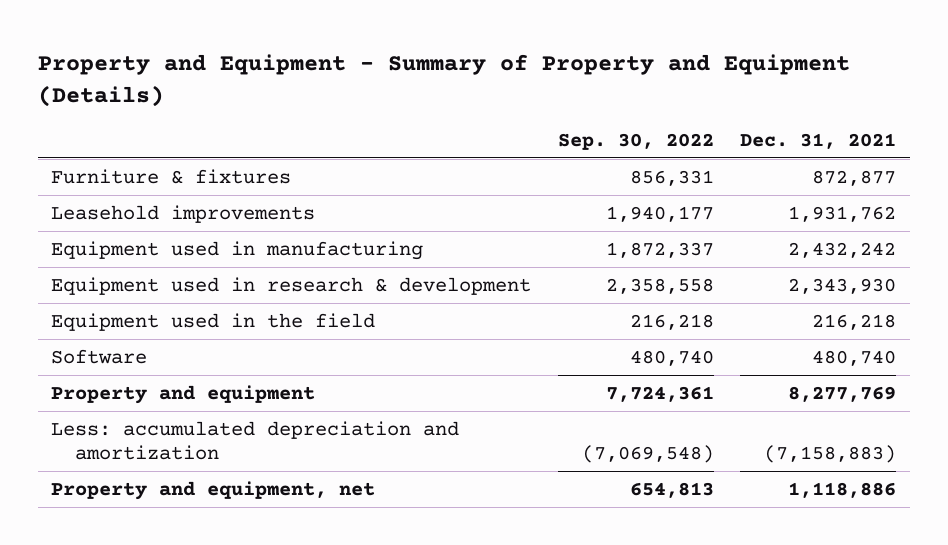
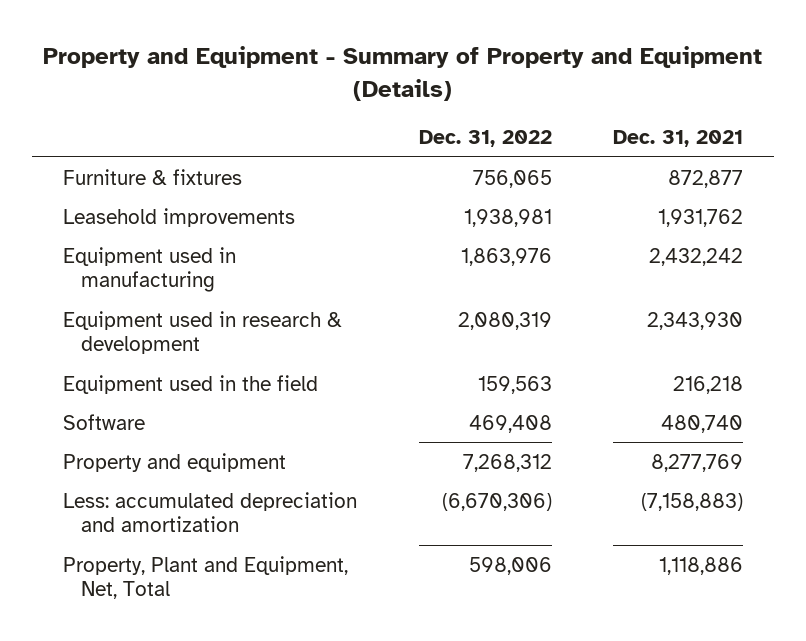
- | Sep. 30, 2022 | Dec. 31, 2021
+ | Dec. 31, 2022 | Dec. 31, 2021
- Property and equipment, net | 654,813 | 1,118,886
+ Property, Plant and Equipment, Net, Total | 598,006 | 1,118,886

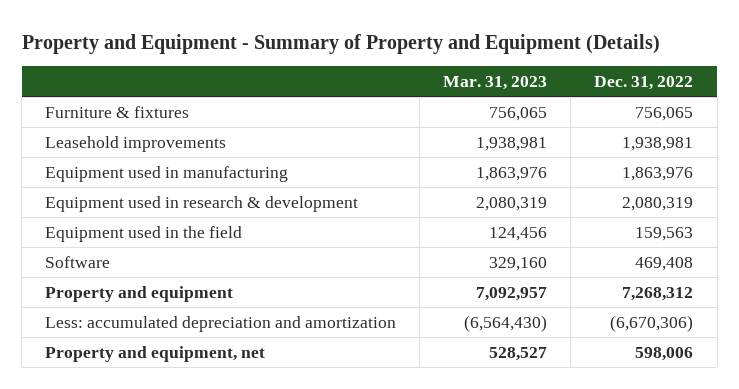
- | Dec. 31, 2022 | Dec. 31, 2021
+ | Mar. 31, 2023 | Dec. 31, 2022
- Property, Plant and Equipment, Net, Total | 598,006 | 1,118,886
+ Property and equipment, net | 528,527 | 598,006

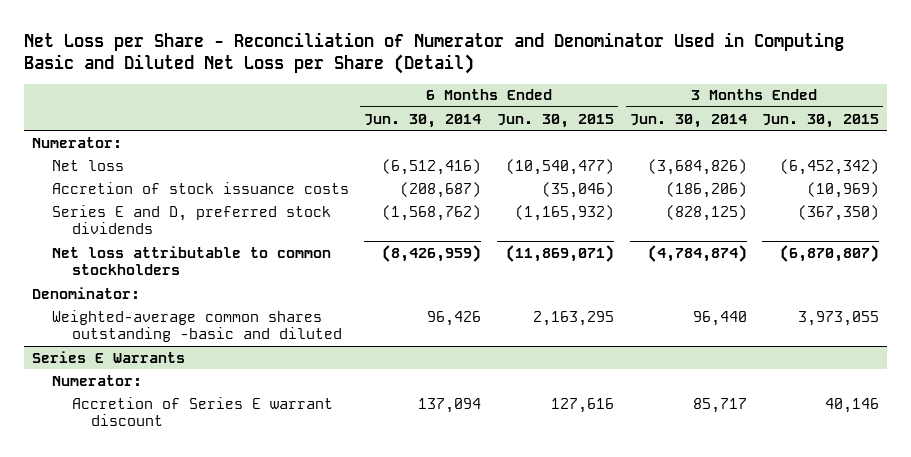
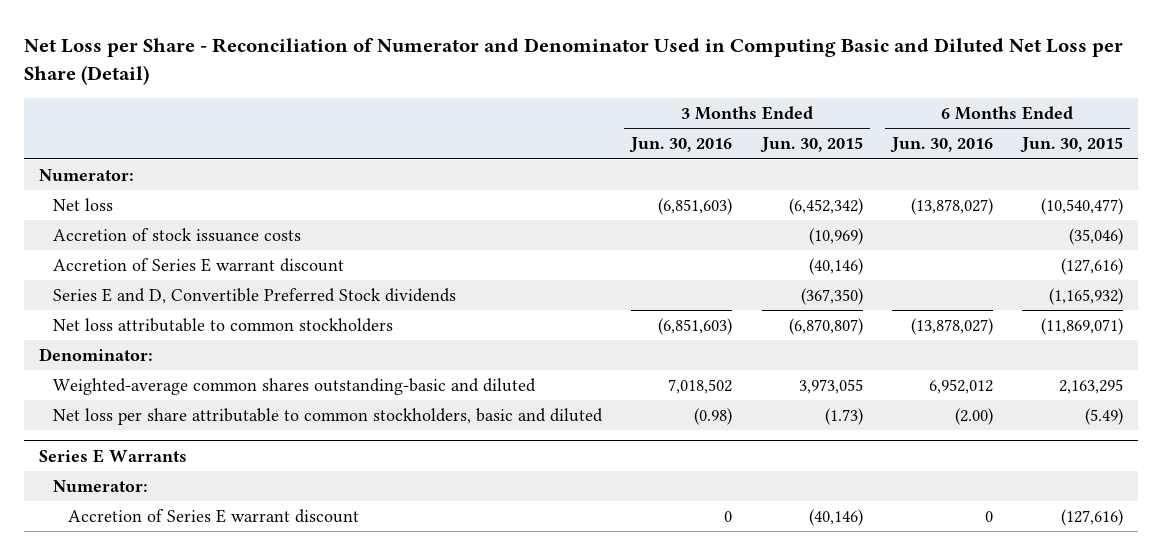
- | 6 Months Ended Jun. 30, 2014 | 6 Months Ended Jun. 30, 2015 | 3 Months Ended Jun. 30, 2014 | 3 Months Ended Jun. 30, 2015
+ | 3 Months Ended Jun. 30, 2016 | 3 Months Ended Jun. 30, 2015 | 6 Months Ended Jun. 30, 2016 | 6 Months Ended Jun. 30, 2015
- Series E and D, preferred stock dividends | (1,568,762) | (1,165,932) | (828,125) | (367,350)
+ Accretion of Series E warrant discount | | (40,146) | | (127,616)
+ Series E and D, Convertible Preferred Stock dividends | | (367,350) | | (1,165,932)
- Weighted-average common shares outstanding -basic and diluted | 96,426 | 2,163,295 | 96,440 | 3,973,055
+ Weighted-average common shares outstanding-basic and diluted | 7,018,502 | 3,973,055 | 6,952,012 | 2,163,295
+ Net loss per share attributable to common stockholders, basic and diluted | (0.98) | (1.73) | (2.00) | (5.49)
@ Series E Warrants
- Accretion of Series E warrant discount | 137,094 | 127,616 | 85,717 | 40,146
+ Accretion of Series E warrant discount | 0 | (40,146) | 0 | (127,616)

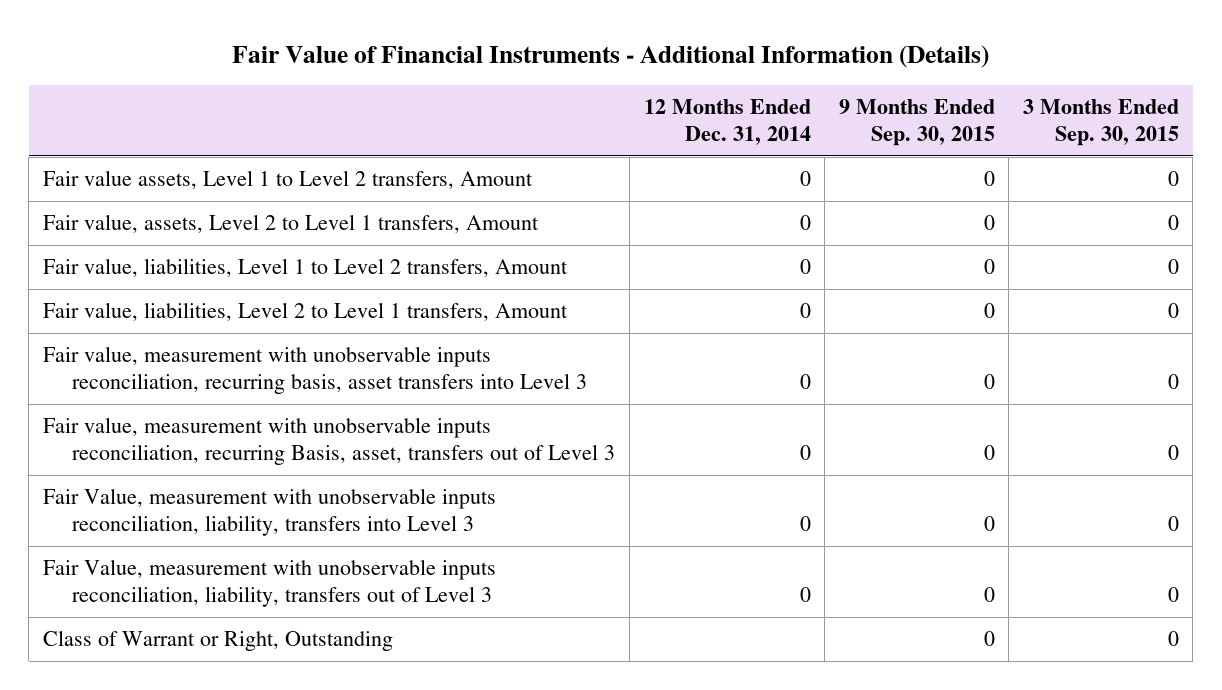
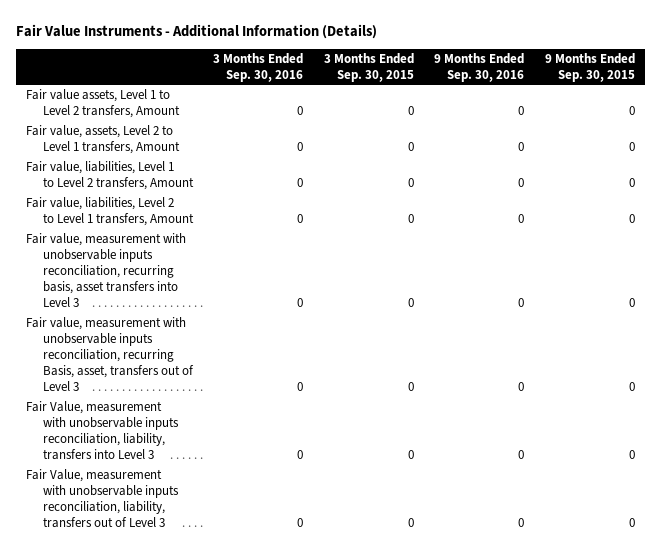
- Fair Value of Financial Instruments - Additional Information (Details)
+ Fair Value Instruments - Additional Information (Details)
- | 12 Months Ended Dec. 31, 2014 | 9 Months Ended Sep. 30, 2015 | 3 Months Ended Sep. 30, 2015
+ | 3 Months Ended Sep. 30, 2016 | 3 Months Ended Sep. 30, 2015 | 9 Months Ended Sep. 30, 2016 | 9 Months Ended Sep. 30, 2015
- Class of Warrant or Right, Outstanding | | 0 | 0

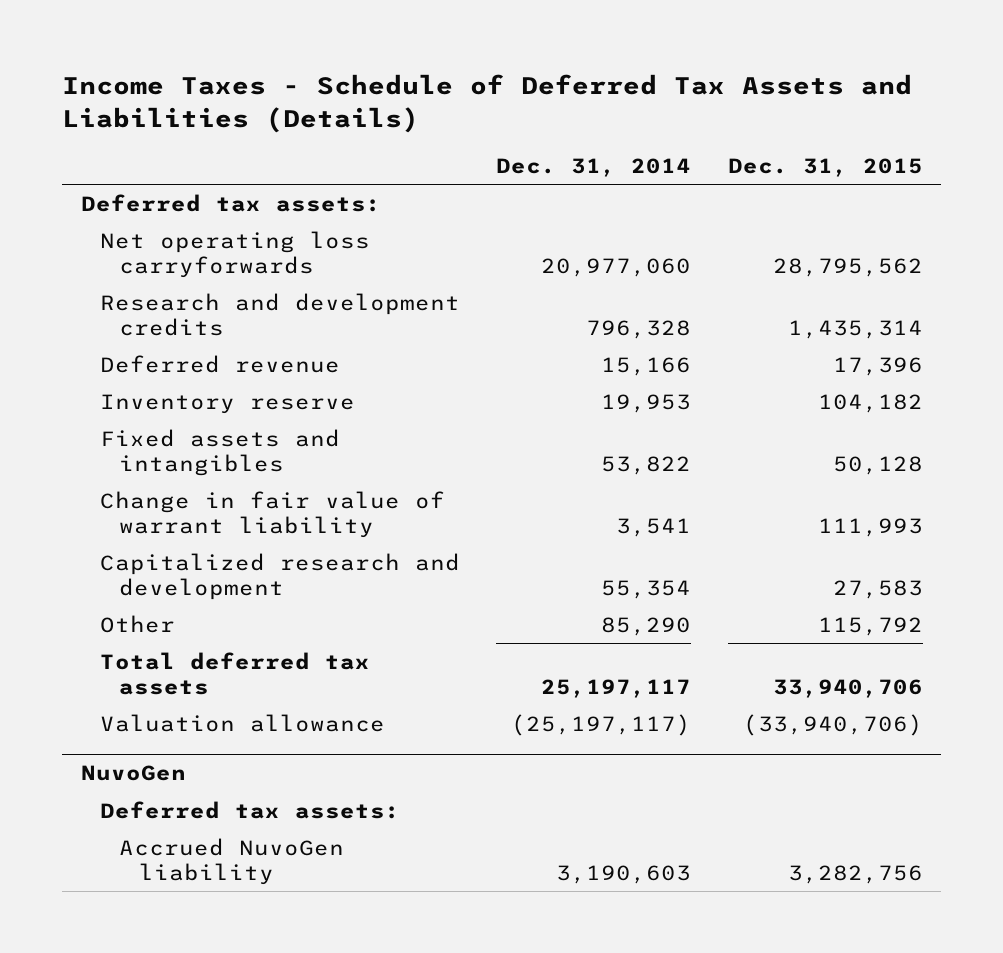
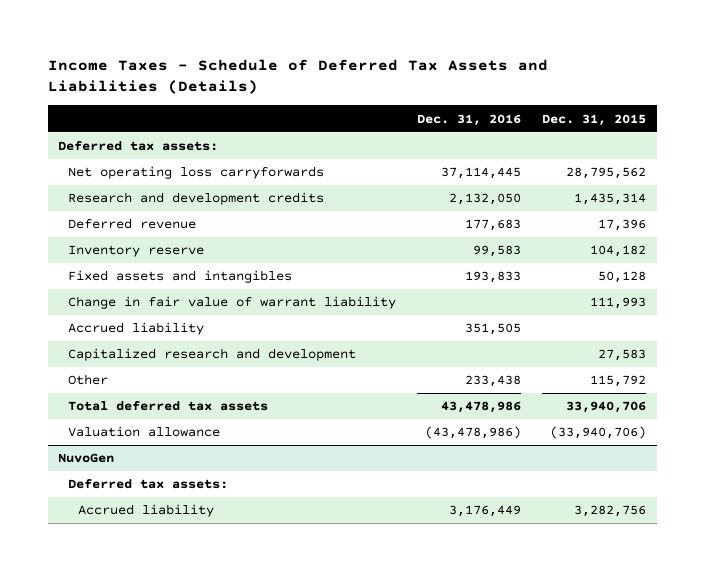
- | Dec. 31, 2014 | Dec. 31, 2015
+ | Dec. 31, 2016 | Dec. 31, 2015
+ Accrued liability | 351,505 |
@ NuvoGen
- Accrued NuvoGen liability | 3,190,603 | 3,282,756
+ Accrued liability | 3,176,449 | 3,282,756

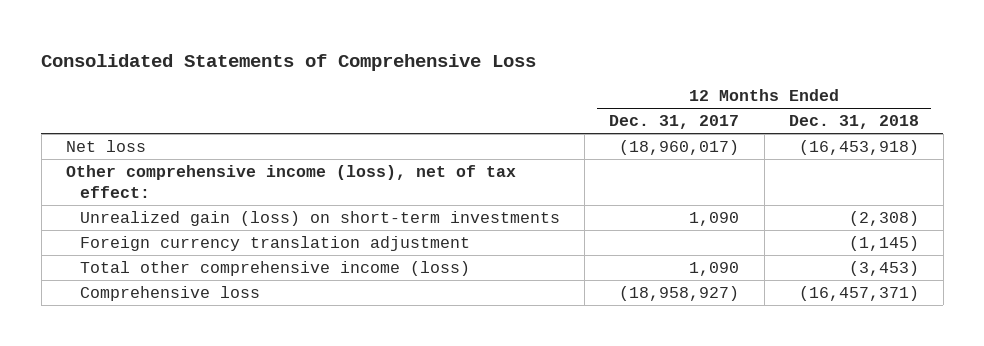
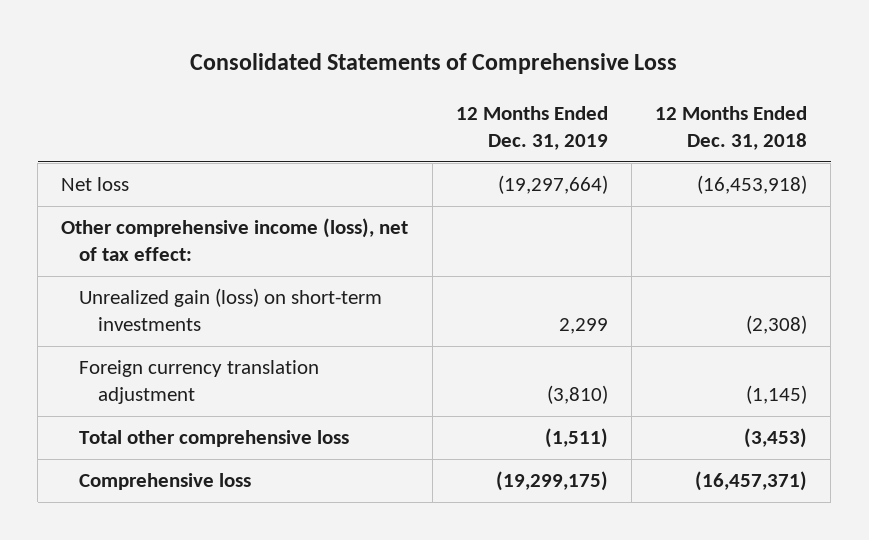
- | 12 Months Ended Dec. 31, 2017 | 12 Months Ended Dec. 31, 2018
+ | 12 Months Ended Dec. 31, 2019 | 12 Months Ended Dec. 31, 2018
- Total other comprehensive income (loss) | 1,090 | (3,453)
+ Total other comprehensive loss | (1,511) | (3,453)

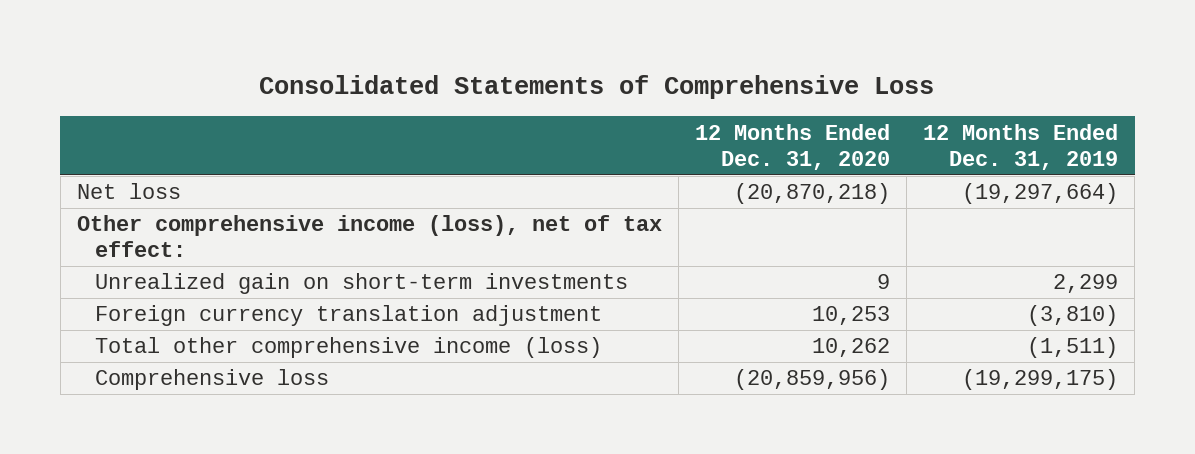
- | 12 Months Ended Dec. 31, 2019 | 12 Months Ended Dec. 31, 2018
+ | 12 Months Ended Dec. 31, 2020 | 12 Months Ended Dec. 31, 2019
- Unrealized gain (loss) on short-term investments | 2,299 | (2,308)
+ Unrealized gain on short-term investments | 9 | 2,299
- Total other comprehensive loss | (1,511) | (3,453)
+ Total other comprehensive income (loss) | 10,262 | (1,511)

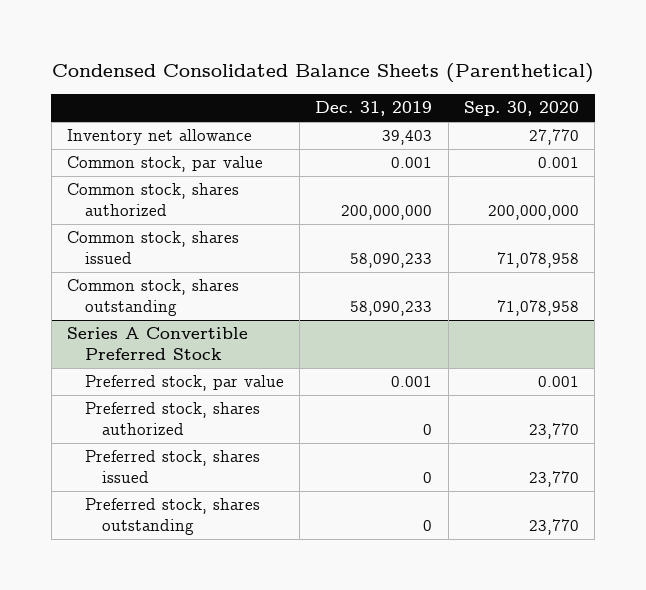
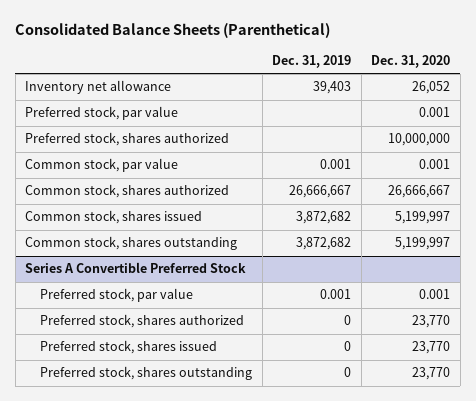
- Condensed Consolidated Balance Sheets (Parenthetical)
+ Consolidated Balance Sheets (Parenthetical)
- | Dec. 31, 2019 | Sep. 30, 2020
+ | Dec. 31, 2019 | Dec. 31, 2020
+ Preferred stock, par value | | 0.001
+ Preferred stock, shares authorized | | 10,000,000
- Common stock, shares authorized | 200,000,000 | 200,000,000
- Common stock, shares issued | 58,090,233 | 71,078,958
- Common stock, shares outstanding | 58,090,233 | 71,078,958
+ Common stock, shares authorized | 26,666,667 | 26,666,667
+ Common stock, shares issued | 3,872,682 | 5,199,997
+ Common stock, shares outstanding | 3,872,682 | 5,199,997

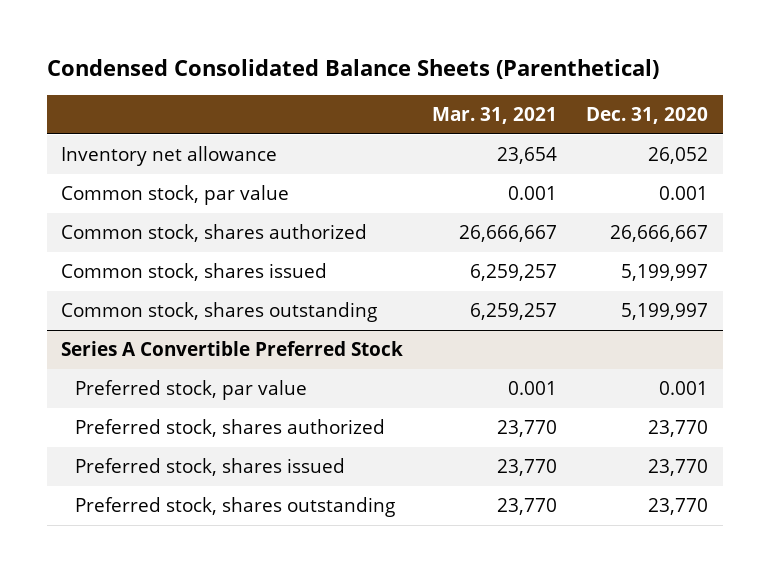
- Consolidated Balance Sheets (Parenthetical)
+ Condensed Consolidated Balance Sheets (Parenthetical)
- | Dec. 31, 2019 | Dec. 31, 2020
+ | Mar. 31, 2021 | Dec. 31, 2020
- Preferred stock, par value | | 0.001
- Preferred stock, shares authorized | | 10,000,000

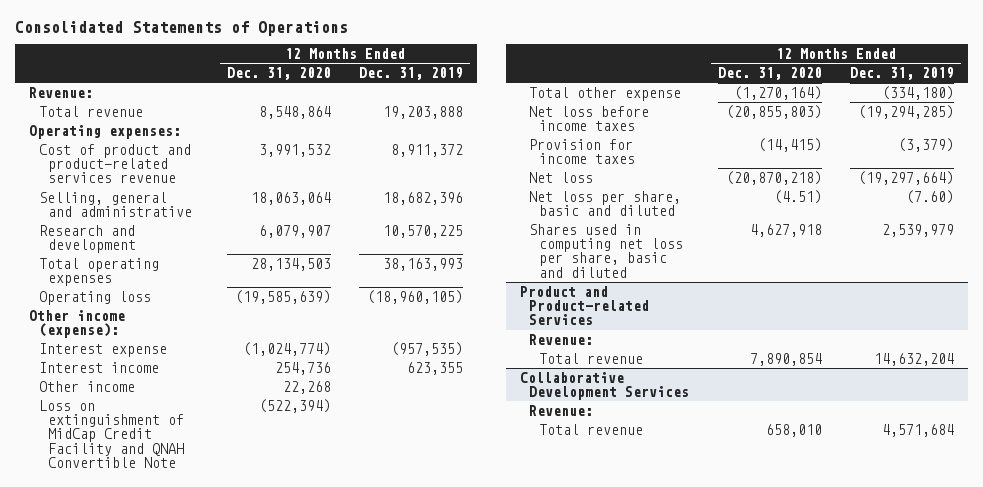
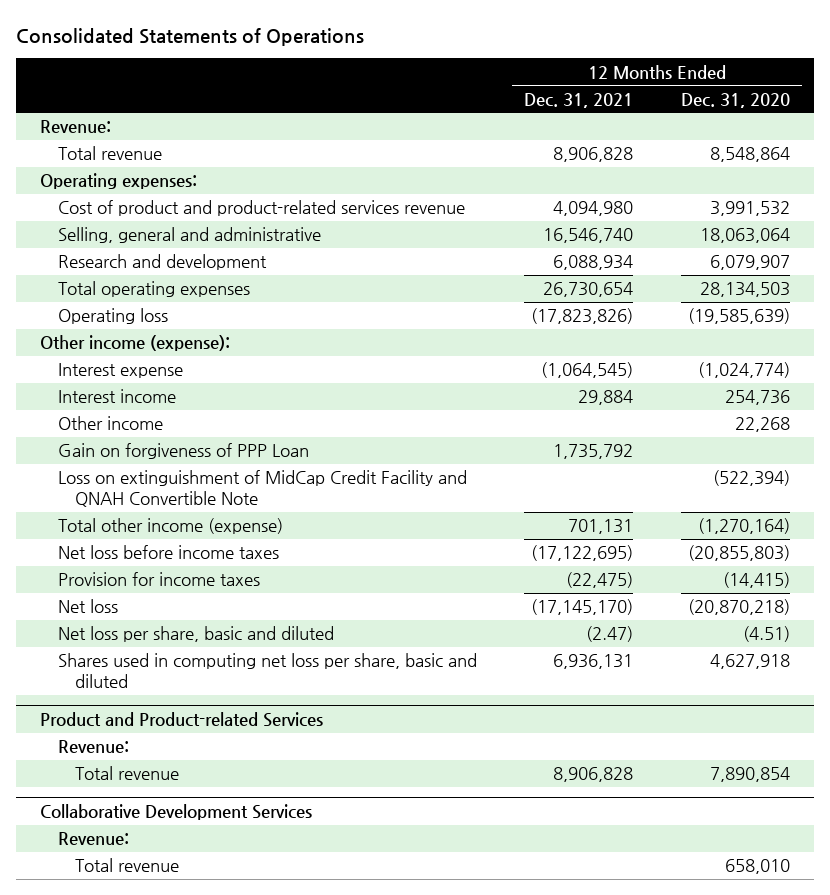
- | 12 Months Ended Dec. 31, 2020 | 12 Months Ended Dec. 31, 2019
+ | 12 Months Ended Dec. 31, 2021 | 12 Months Ended Dec. 31, 2020
+ Gain on forgiveness of PPP Loan | 1,735,792 |
- Total other expense | (1,270,164) | (334,180)
+ Total other income (expense) | 701,131 | (1,270,164)

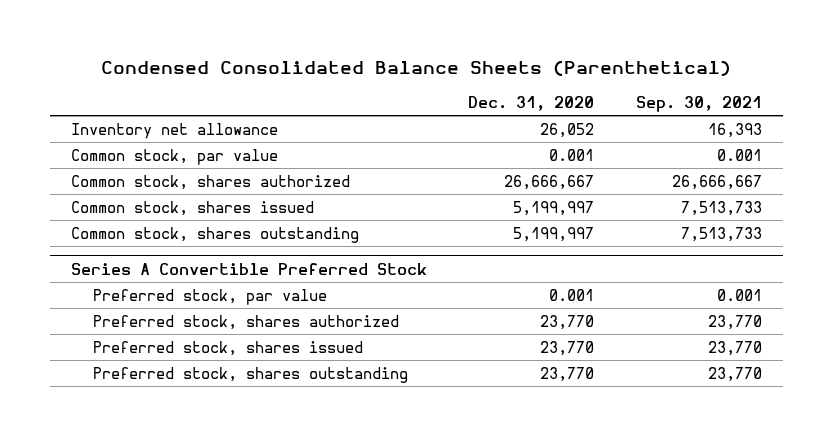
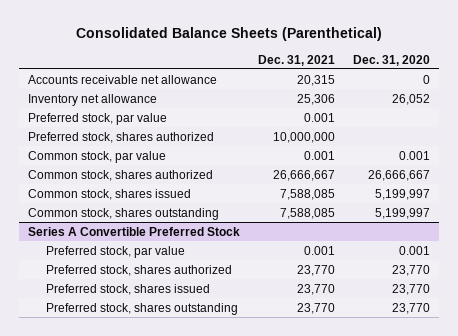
- Condensed Consolidated Balance Sheets (Parenthetical)
+ Consolidated Balance Sheets (Parenthetical)
- | Dec. 31, 2020 | Sep. 30, 2021
+ | Dec. 31, 2021 | Dec. 31, 2020
+ Accounts receivable net allowance | 20,315 | 0
+ Preferred stock, par value | 0.001 |
+ Preferred stock, shares authorized | 10,000,000 |

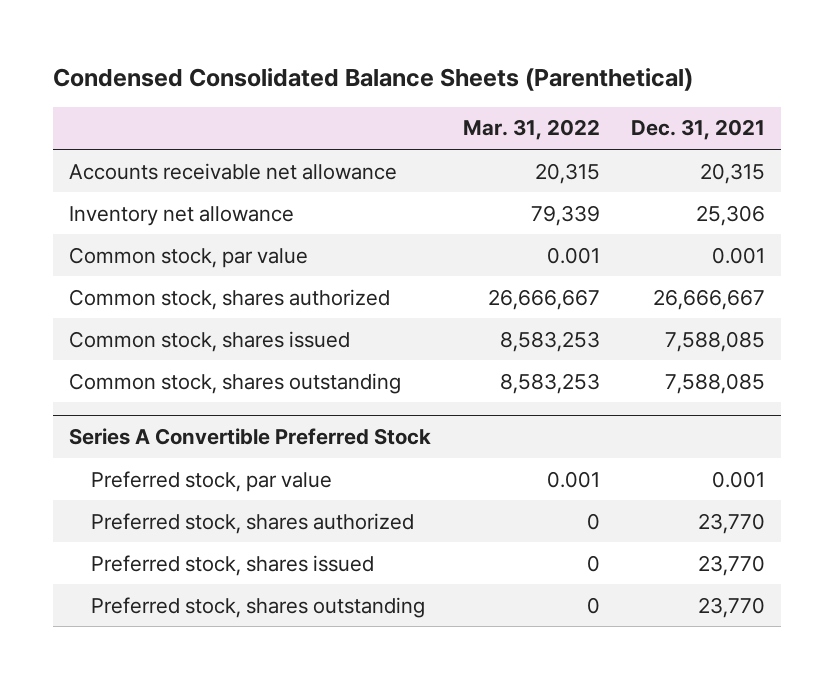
- Consolidated Balance Sheets (Parenthetical)
+ Condensed Consolidated Balance Sheets (Parenthetical)
- | Dec. 31, 2021 | Dec. 31, 2020
+ | Mar. 31, 2022 | Dec. 31, 2021
- Preferred stock, par value | 0.001 |
- Preferred stock, shares authorized | 10,000,000 |

